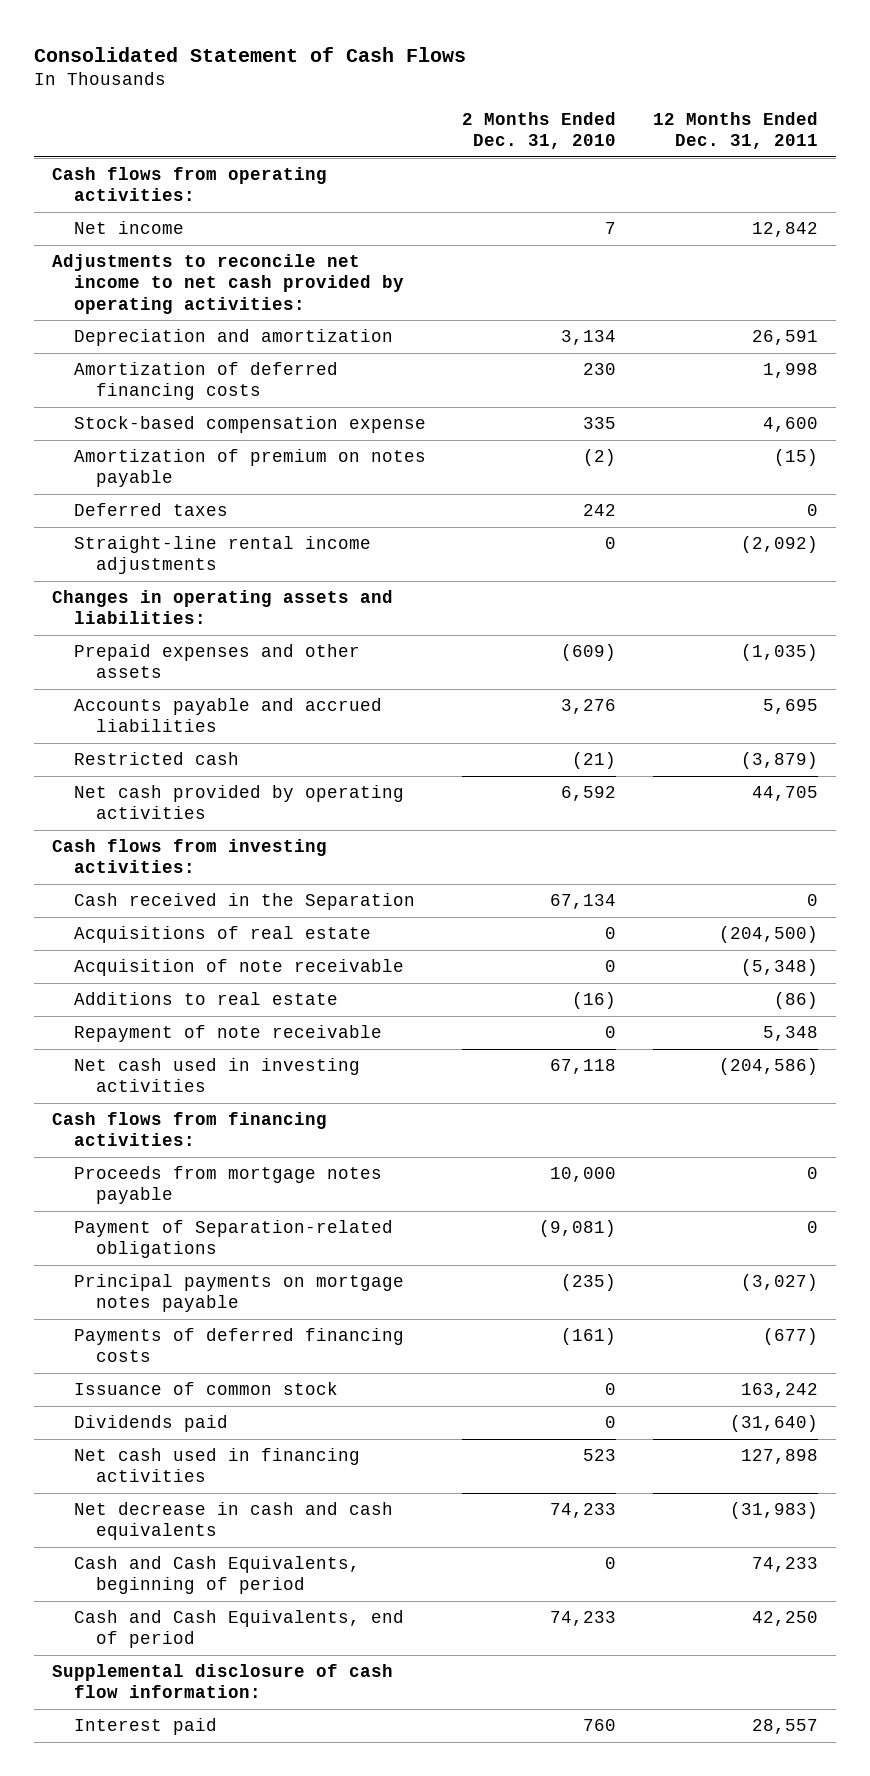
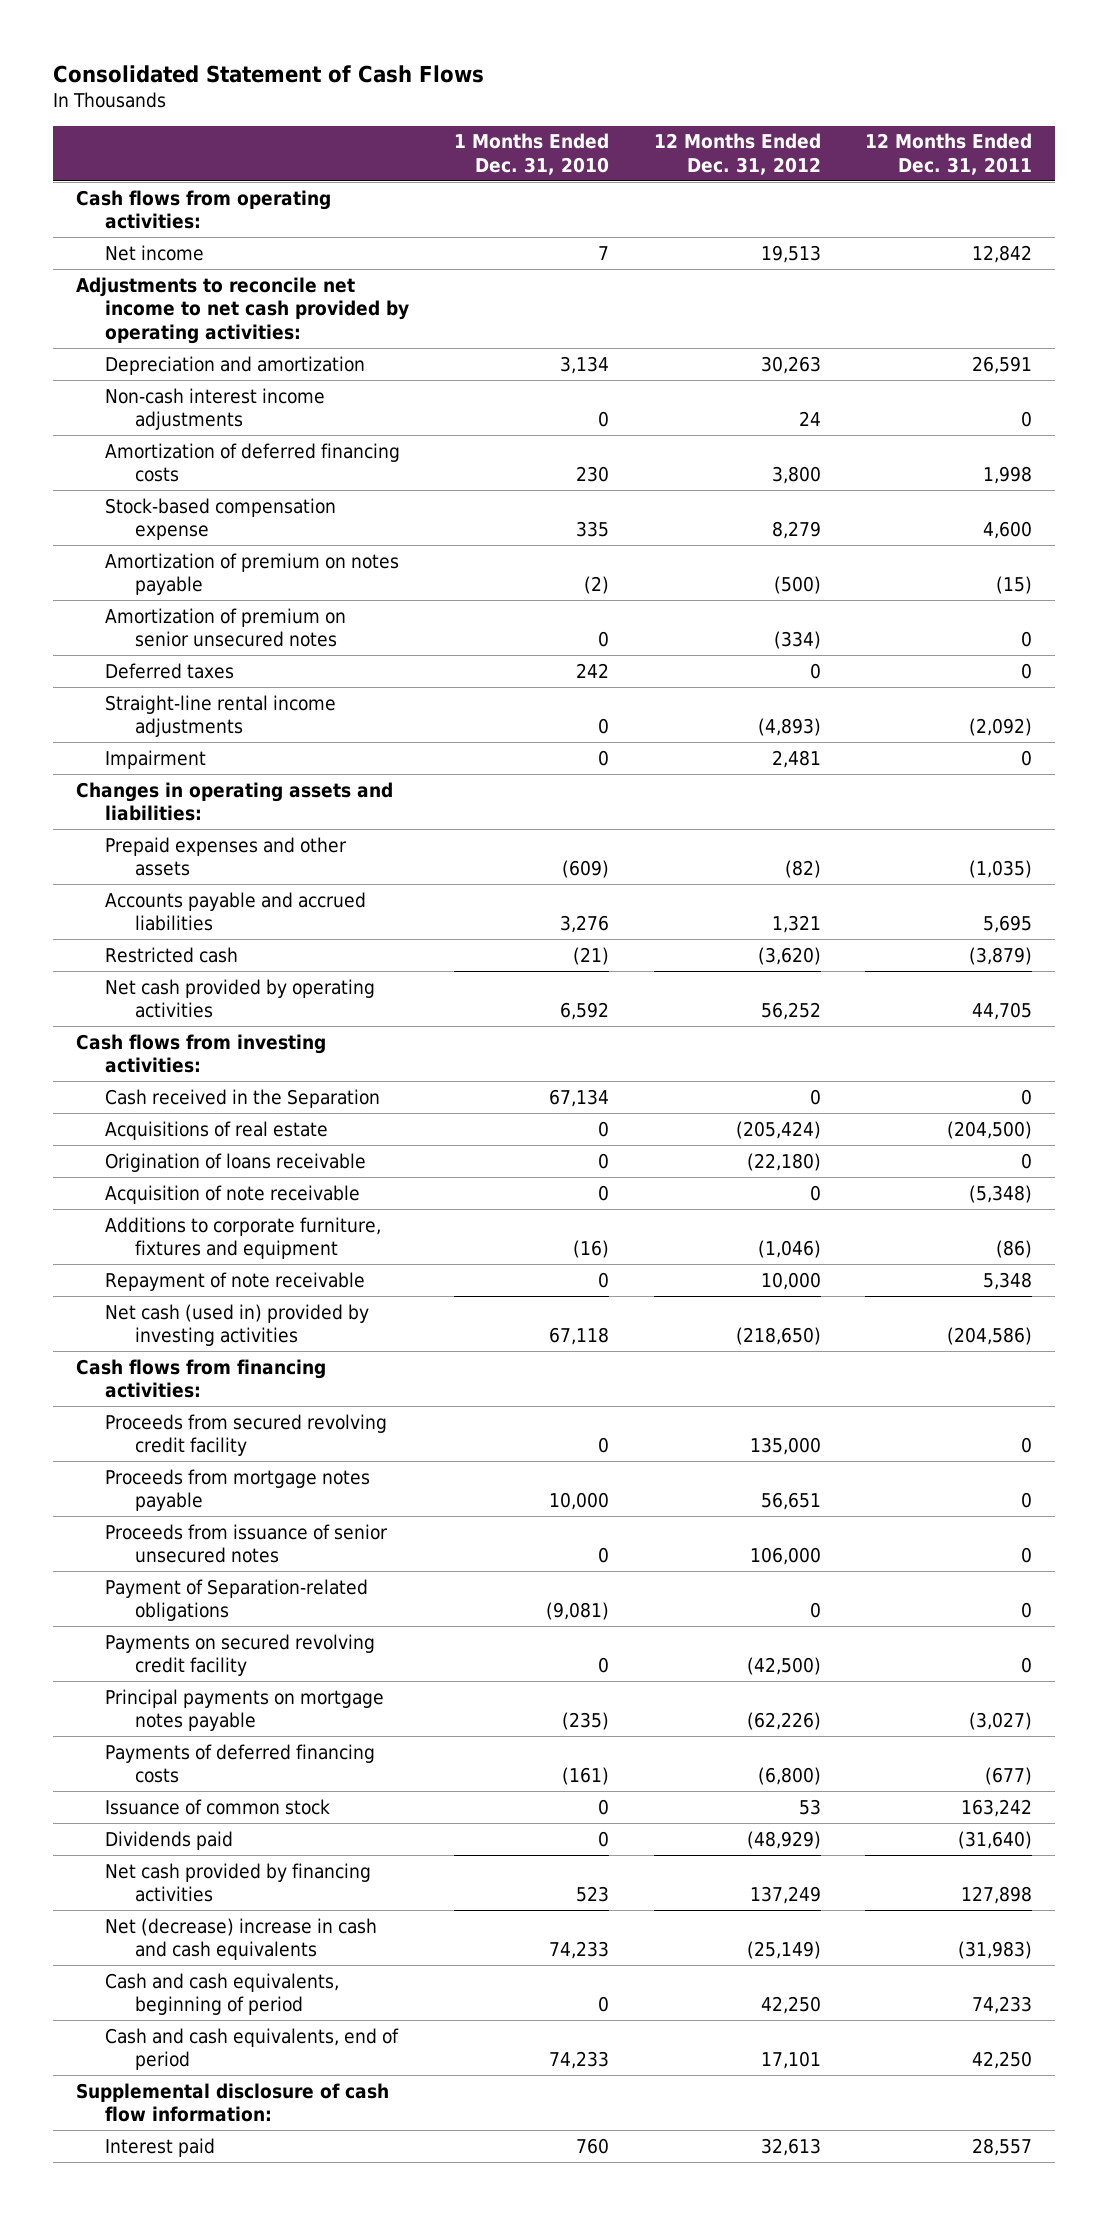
- | 2 Months Ended Dec. 31, 2010 | 12 Months Ended Dec. 31, 2011
+ | 1 Months Ended Dec. 31, 2010 | 12 Months Ended Dec. 31, 2012 | 12 Months Ended Dec. 31, 2011
+ Non-cash interest income adjustments | 0 | 24 | 0
+ Amortization of premium on senior unsecured notes | 0 | (334) | 0
+ Impairment | 0 | 2,481 | 0
+ Origination of loans receivable | 0 | (22,180) | 0
- Additions to real estate | (16) | (86)
+ Additions to corporate furniture, fixtures and equipment | (16) | (1,046) | (86)
- Net cash used in investing activities | 67,118 | (204,586)
+ Net cash (used in) provided by investing activities | 67,118 | (218,650) | (204,586)
+ Proceeds from secured revolving credit facility | 0 | 135,000 | 0
+ Proceeds from issuance of senior unsecured notes | 0 | 106,000 | 0
+ Payments on secured revolving credit facility | 0 | (42,500) | 0
- Net cash used in financing activities | 523 | 127,898
- Net decrease in cash and cash equivalents | 74,233 | (31,983)
- Cash and Cash Equivalents, beginning of period | 0 | 74,233
- Cash and Cash Equivalents, end of period | 74,233 | 42,250
+ Net cash provided by financing activities | 523 | 137,249 | 127,898
+ Net (decrease) increase in cash and cash equivalents | 74,233 | (25,149) | (31,983)
+ Cash and cash equivalents, beginning of period | 0 | 42,250 | 74,233
+ Cash and cash equivalents, end of period | 74,233 | 17,101 | 42,250

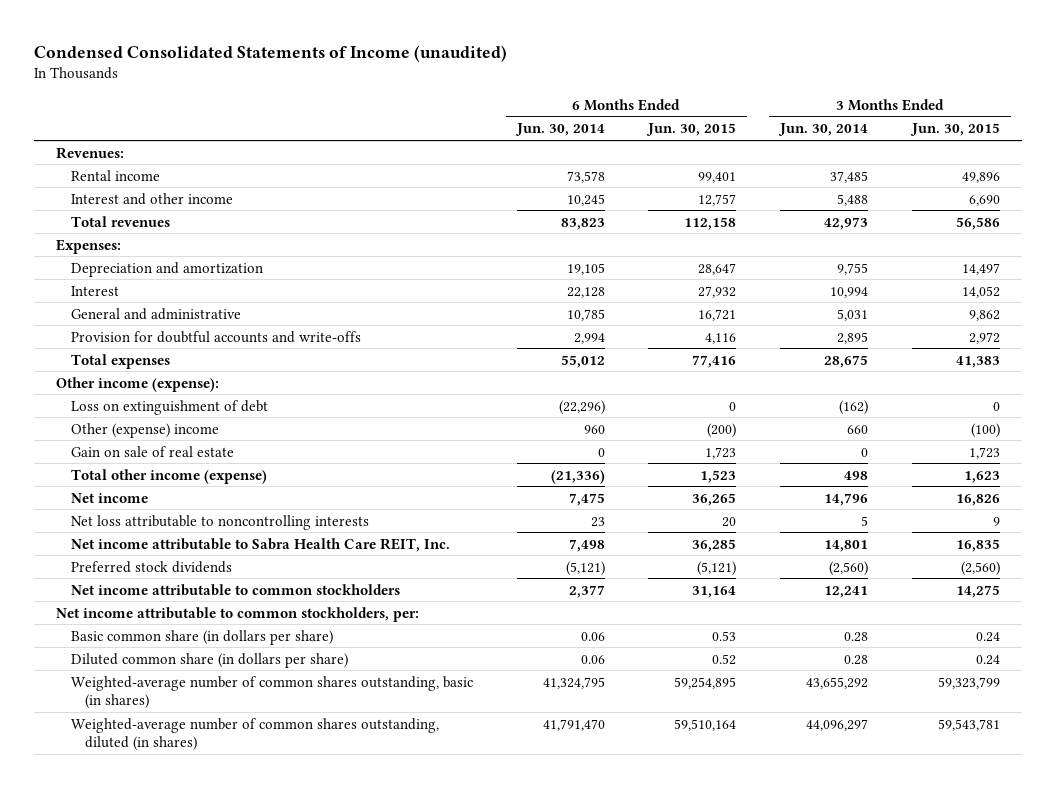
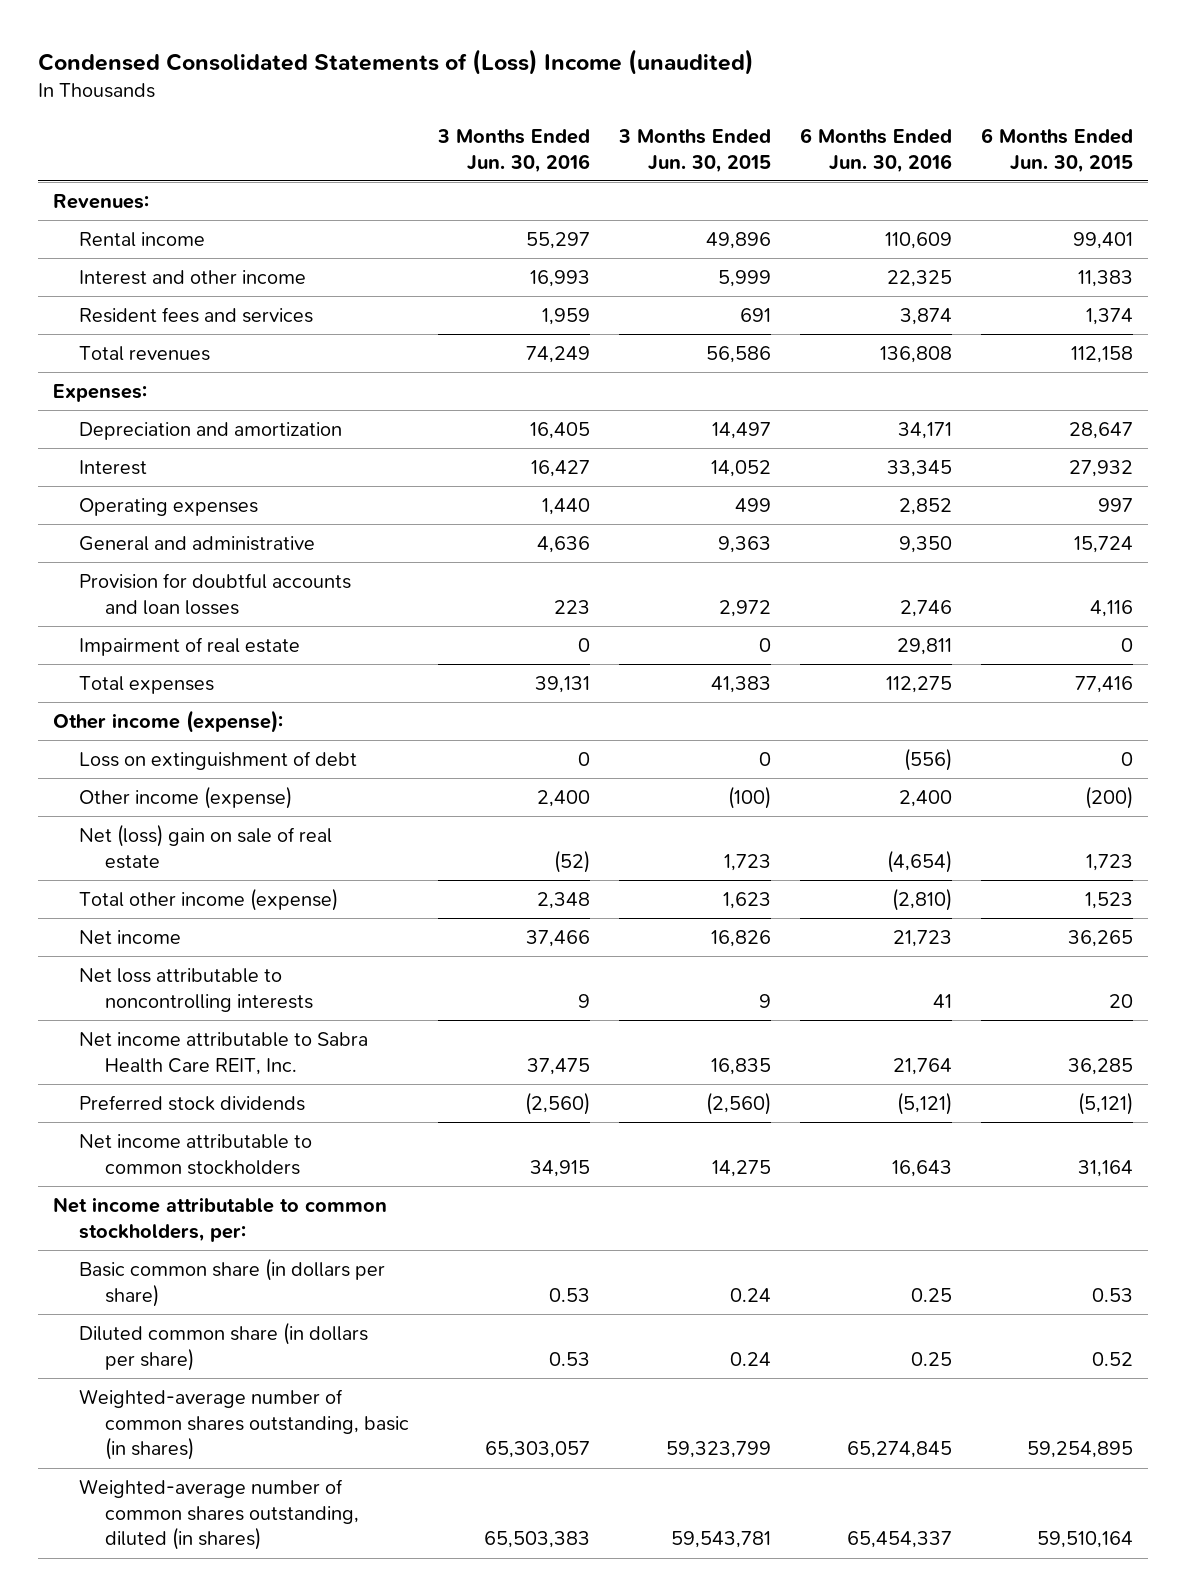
- Condensed Consolidated Statements of Income (unaudited)
+ Condensed Consolidated Statements of (Loss) Income (unaudited)
- | 6 Months Ended Jun. 30, 2014 | 6 Months Ended Jun. 30, 2015 | 3 Months Ended Jun. 30, 2014 | 3 Months Ended Jun. 30, 2015
+ | 3 Months Ended Jun. 30, 2016 | 3 Months Ended Jun. 30, 2015 | 6 Months Ended Jun. 30, 2016 | 6 Months Ended Jun. 30, 2015
- Interest and other income | 10,245 | 12,757 | 5,488 | 6,690
+ Interest and other income | 16,993 | 5,999 | 22,325 | 11,383
+ Resident fees and services | 1,959 | 691 | 3,874 | 1,374
- General and administrative | 10,785 | 16,721 | 5,031 | 9,862
- Provision for doubtful accounts and write-offs | 2,994 | 4,116 | 2,895 | 2,972
+ Operating expenses | 1,440 | 499 | 2,852 | 997
+ General and administrative | 4,636 | 9,363 | 9,350 | 15,724
+ Provision for doubtful accounts and loan losses | 223 | 2,972 | 2,746 | 4,116
+ Impairment of real estate | 0 | 0 | 29,811 | 0
- Other (expense) income | 960 | (200) | 660 | (100)
- Gain on sale of real estate | 0 | 1,723 | 0 | 1,723
+ Other income (expense) | 2,400 | (100) | 2,400 | (200)
+ Net (loss) gain on sale of real estate | (52) | 1,723 | (4,654) | 1,723

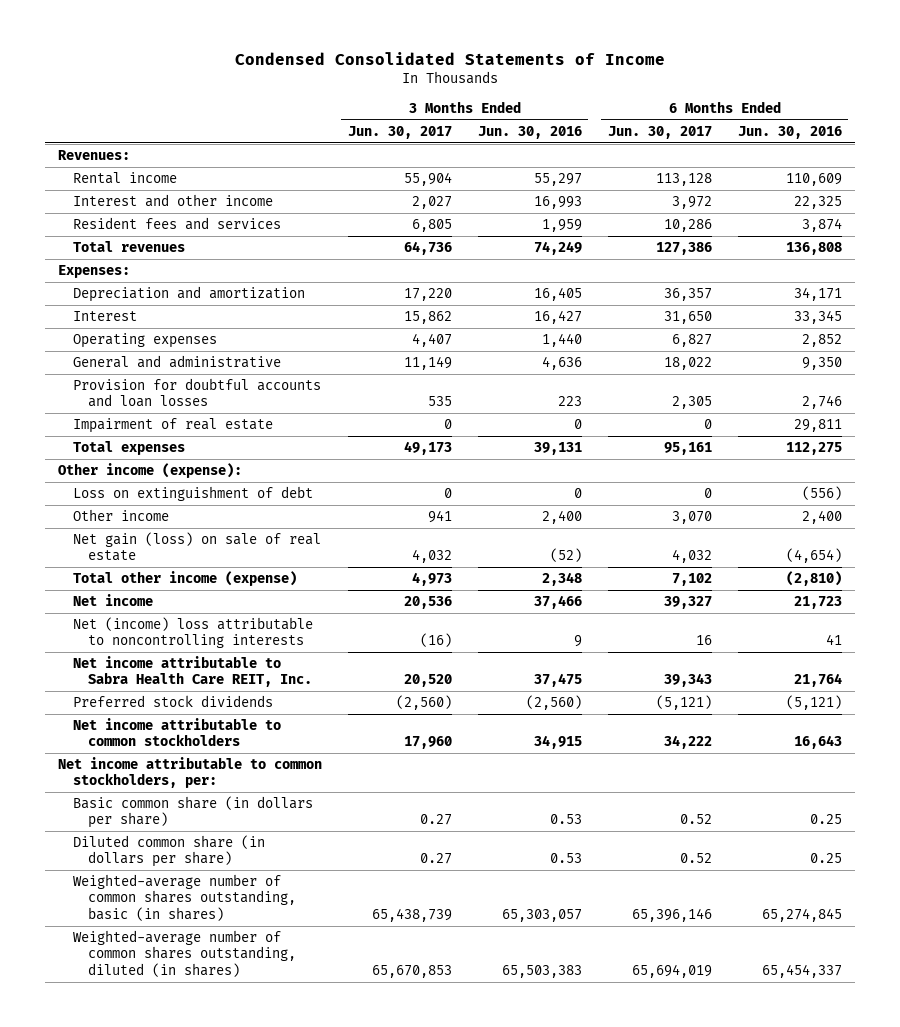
- Condensed Consolidated Statements of (Loss) Income (unaudited)
+ Condensed Consolidated Statements of Income
- | 3 Months Ended Jun. 30, 2016 | 3 Months Ended Jun. 30, 2015 | 6 Months Ended Jun. 30, 2016 | 6 Months Ended Jun. 30, 2015
+ | 3 Months Ended Jun. 30, 2017 | 3 Months Ended Jun. 30, 2016 | 6 Months Ended Jun. 30, 2017 | 6 Months Ended Jun. 30, 2016
- Other income (expense) | 2,400 | (100) | 2,400 | (200)
- Net (loss) gain on sale of real estate | (52) | 1,723 | (4,654) | 1,723
+ Other income | 941 | 2,400 | 3,070 | 2,400
+ Net gain (loss) on sale of real estate | 4,032 | (52) | 4,032 | (4,654)
- Net loss attributable to noncontrolling interests | 9 | 9 | 41 | 20
+ Net (income) loss attributable to noncontrolling interests | (16) | 9 | 16 | 41

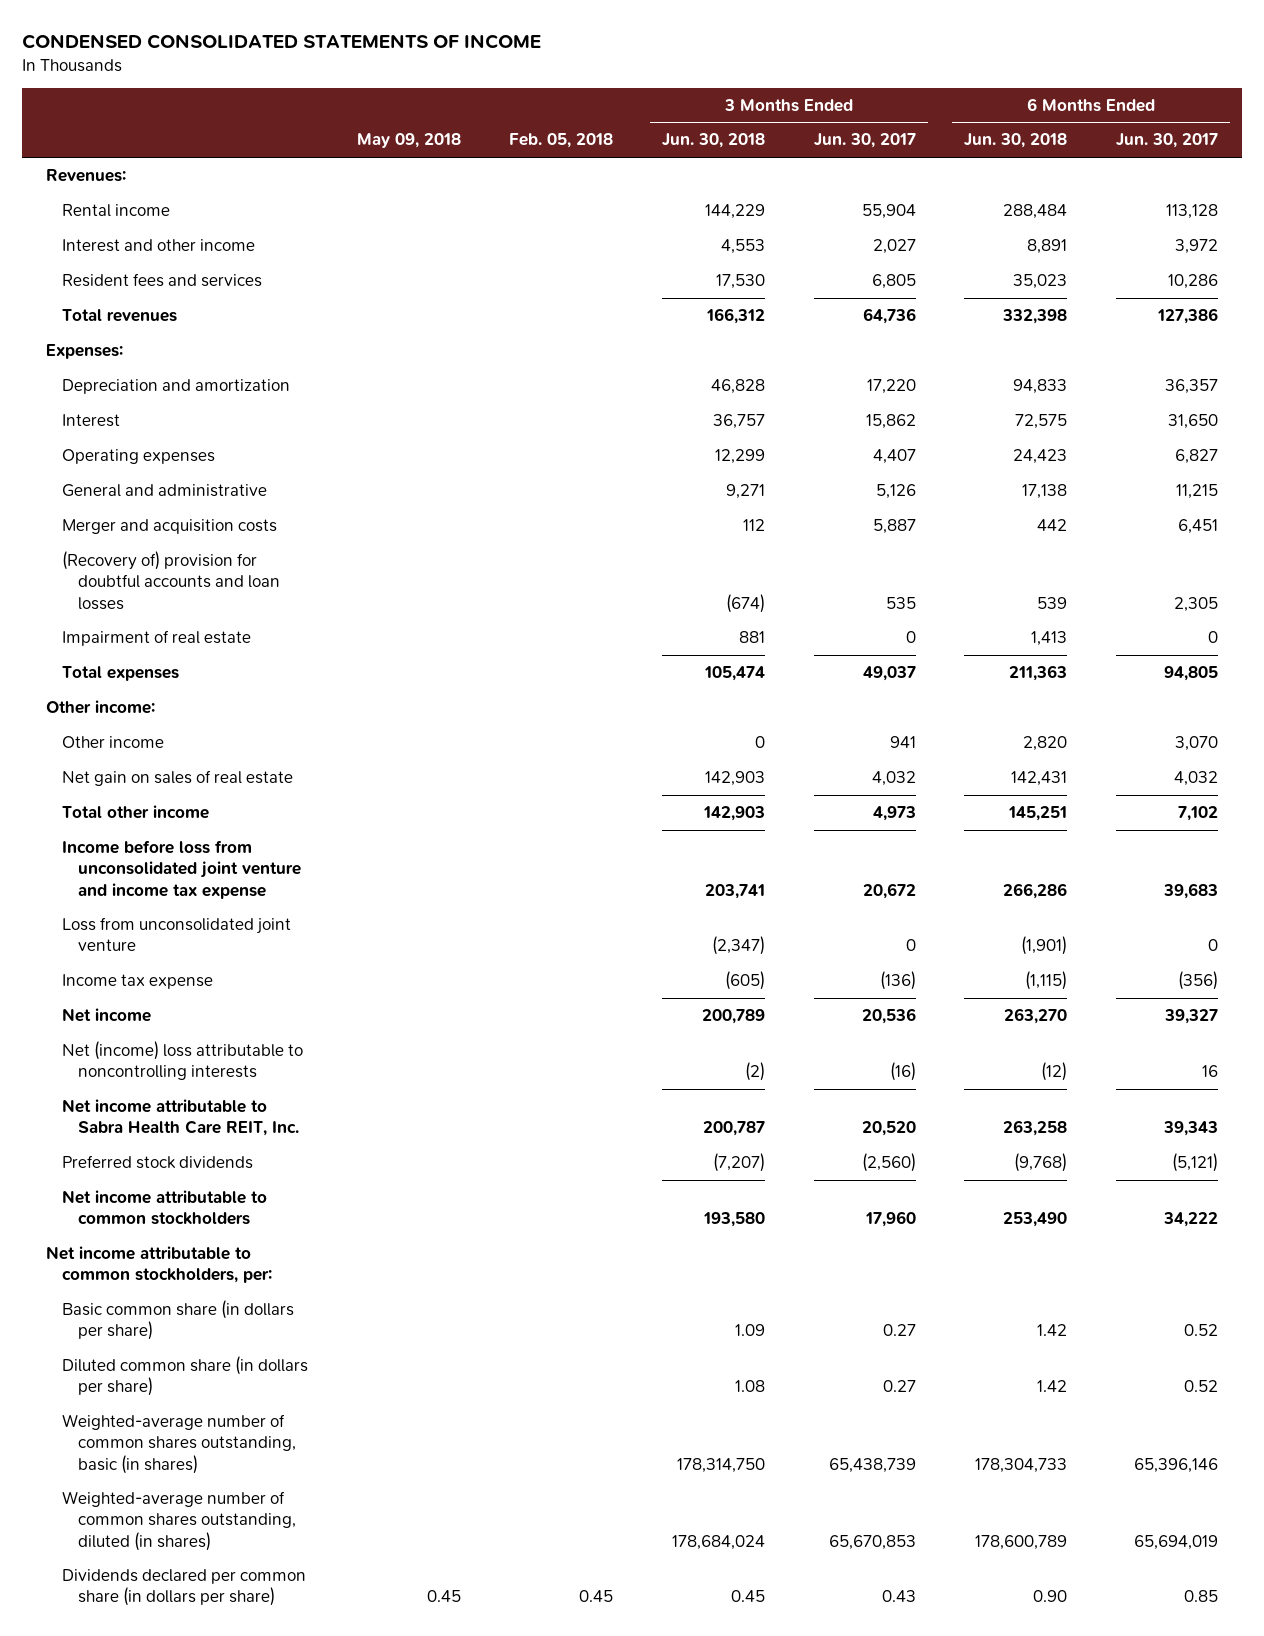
- Condensed Consolidated Statements of Income
+ CONDENSED CONSOLIDATED STATEMENTS OF INCOME
- | 3 Months Ended Jun. 30, 2017 | 3 Months Ended Jun. 30, 2016 | 6 Months Ended Jun. 30, 2017 | 6 Months Ended Jun. 30, 2016
+ | May 09, 2018 | Feb. 05, 2018 | 3 Months Ended Jun. 30, 2018 | 3 Months Ended Jun. 30, 2017 | 6 Months Ended Jun. 30, 2018 | 6 Months Ended Jun. 30, 2017
- General and administrative | 11,149 | 4,636 | 18,022 | 9,350
- Provision for doubtful accounts and loan losses | 535 | 223 | 2,305 | 2,746
+ General and administrative | | | 9,271 | 5,126 | 17,138 | 11,215
+ Merger and acquisition costs | | | 112 | 5,887 | 442 | 6,451
+ (Recovery of) provision for doubtful accounts and loan losses | | | (674) | 535 | 539 | 2,305
- Total expenses | 49,173 | 39,131 | 95,161 | 112,275
- Other income (expense):
- Loss on extinguishment of debt | 0 | 0 | 0 | (556)
+ Total expenses | | | 105,474 | 49,037 | 211,363 | 94,805
+ Other income:
- Net gain (loss) on sale of real estate | 4,032 | (52) | 4,032 | (4,654)
- Total other income (expense) | 4,973 | 2,348 | 7,102 | (2,810)
+ Net gain on sales of real estate | | | 142,903 | 4,032 | 142,431 | 4,032
+ Total other income | | | 142,903 | 4,973 | 145,251 | 7,102
+ Income before loss from unconsolidated joint venture and income tax expense | | | 203,741 | 20,672 | 266,286 | 39,683
+ Loss from unconsolidated joint venture | | | (2,347) | 0 | (1,901) | 0
+ Income tax expense | | | (605) | (136) | (1,115) | (356)
+ Dividends declared per common share (in dollars per share) | 0.45 | 0.45 | 0.45 | 0.43 | 0.90 | 0.85

